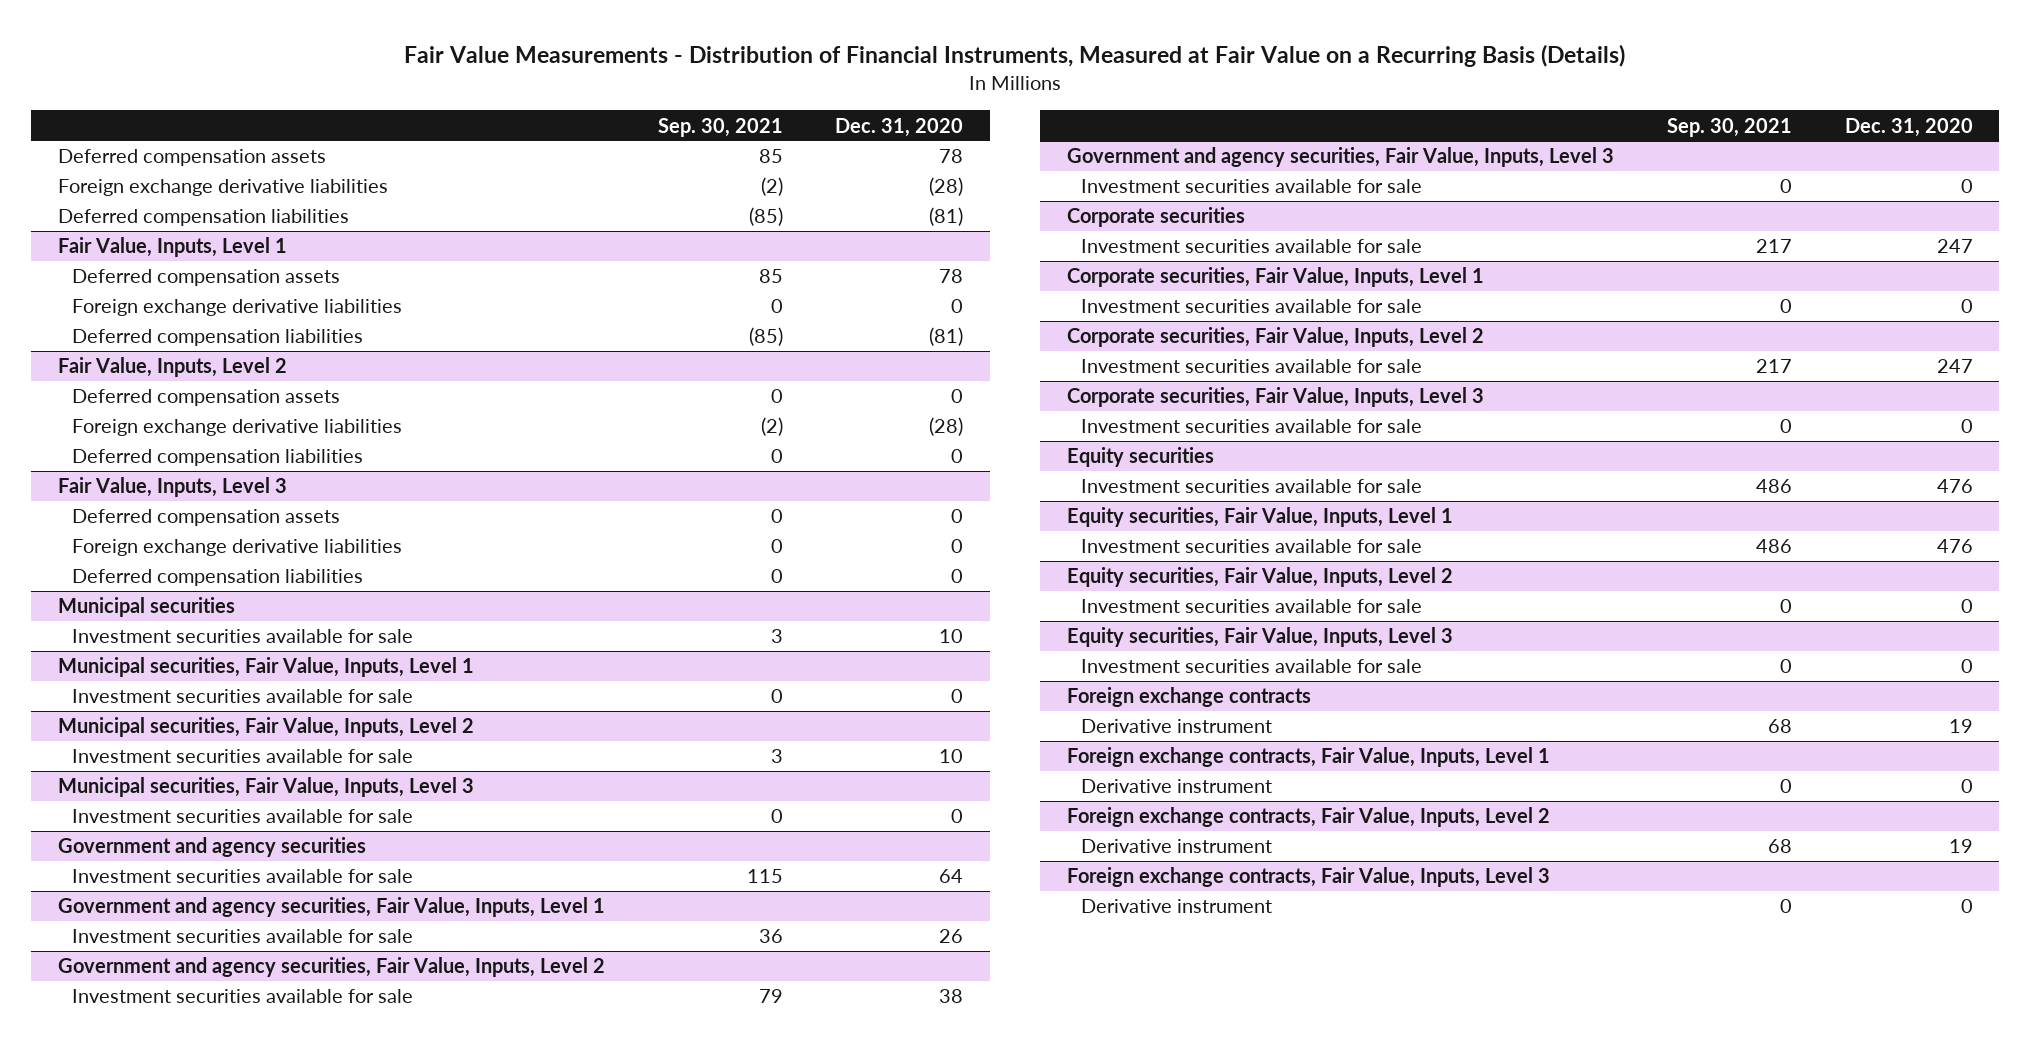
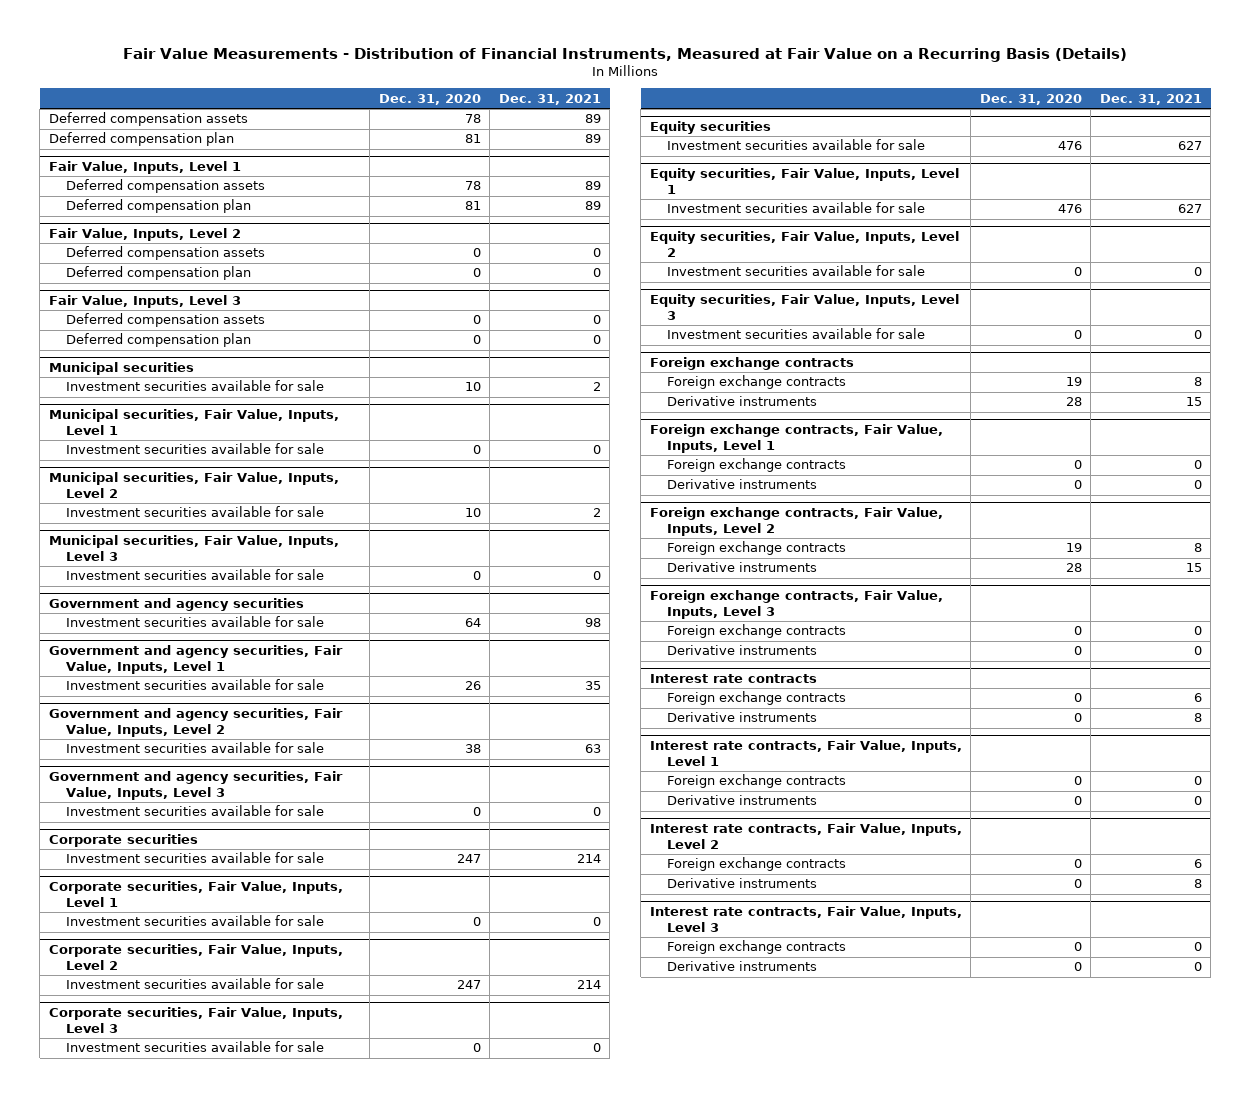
- | Sep. 30, 2021 | Dec. 31, 2020
+ | Dec. 31, 2020 | Dec. 31, 2021
- Foreign exchange derivative liabilities | (2) | (28)
- Deferred compensation liabilities | (85) | (81)
+ Deferred compensation plan | 81 | 89
@ Fair Value, Inputs, Level 1
- Foreign exchange derivative liabilities | 0 | 0
- Deferred compensation liabilities | (85) | (81)
+ Deferred compensation plan | 81 | 89
@ Fair Value, Inputs, Level 2
- Foreign exchange derivative liabilities | (2) | (28)
- Deferred compensation liabilities | 0 | 0
+ Deferred compensation plan | 0 | 0
@ Fair Value, Inputs, Level 3
- Foreign exchange derivative liabilities | 0 | 0
- Deferred compensation liabilities | 0 | 0
+ Deferred compensation plan | 0 | 0
@ Foreign exchange contracts
- Derivative instrument | 68 | 19
+ Foreign exchange contracts | 19 | 8
+ Derivative instruments | 28 | 15
@ Foreign exchange contracts, Fair Value, Inputs, Level 1
- Derivative instrument | 0 | 0
+ Foreign exchange contracts | 0 | 0
+ Derivative instruments | 0 | 0
@ Foreign exchange contracts, Fair Value, Inputs, Level 2
- Derivative instrument | 68 | 19
+ Foreign exchange contracts | 19 | 8
+ Derivative instruments | 28 | 15
@ Foreign exchange contracts, Fair Value, Inputs, Level 3
- Derivative instrument | 0 | 0
+ Foreign exchange contracts | 0 | 0
+ Derivative instruments | 0 | 0
+ Interest rate contracts
+ Foreign exchange contracts | 0 | 6
+ Derivative instruments | 0 | 8
+ Interest rate contracts, Fair Value, Inputs, Level 1
+ Foreign exchange contracts | 0 | 0
+ Derivative instruments | 0 | 0
+ Interest rate contracts, Fair Value, Inputs, Level 2
+ Foreign exchange contracts | 0 | 6
+ Derivative instruments | 0 | 8
+ Interest rate contracts, Fair Value, Inputs, Level 3
+ Foreign exchange contracts | 0 | 0
+ Derivative instruments | 0 | 0

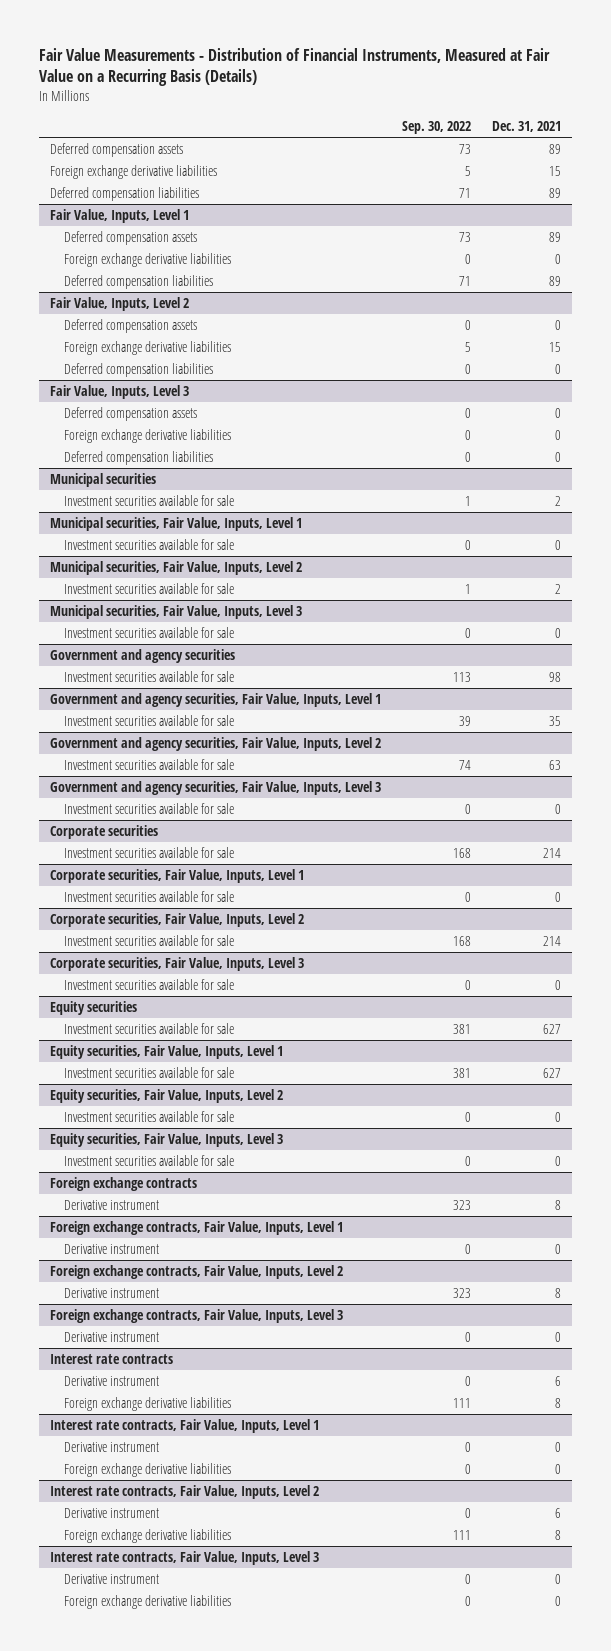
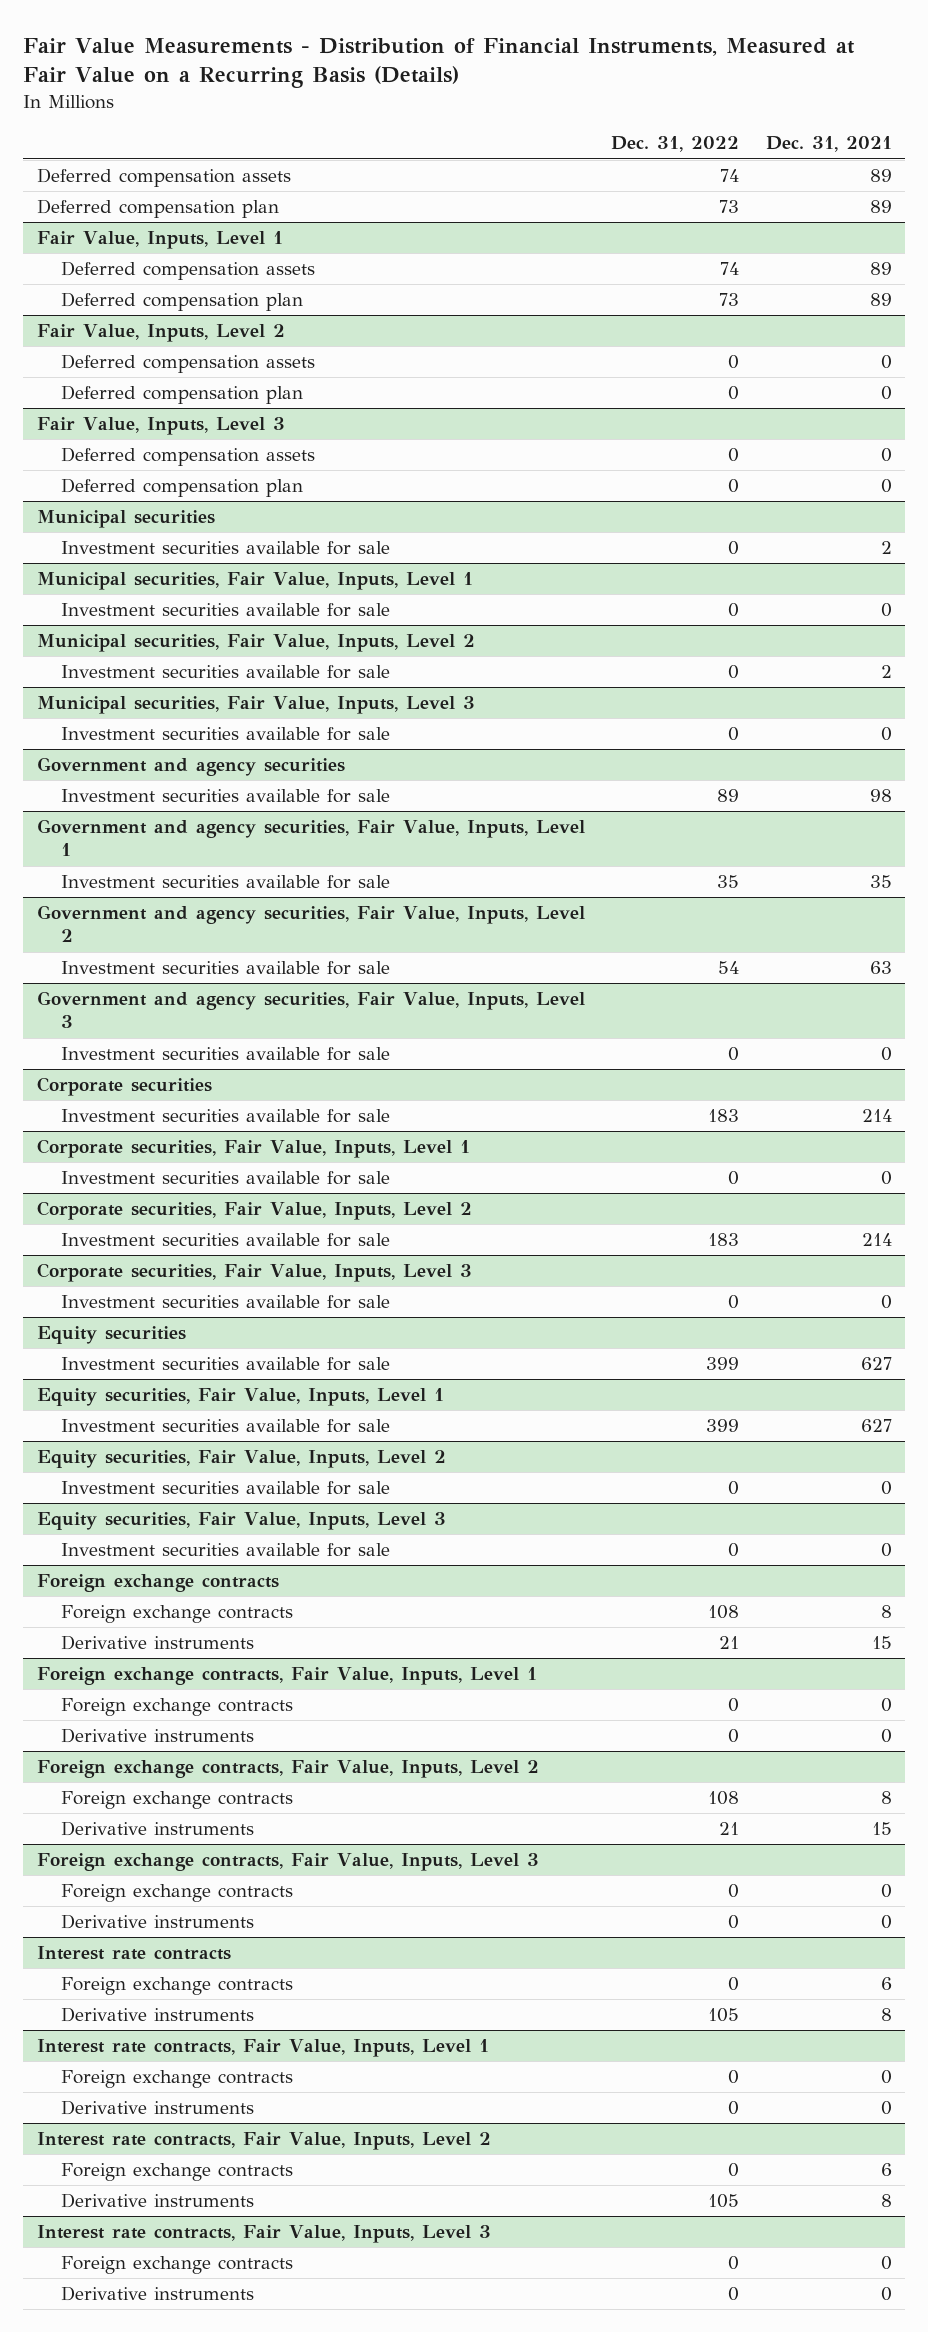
- | Sep. 30, 2022 | Dec. 31, 2021
+ | Dec. 31, 2022 | Dec. 31, 2021
- Foreign exchange derivative liabilities | 5 | 15
- Deferred compensation liabilities | 71 | 89
+ Deferred compensation plan | 73 | 89
@ Fair Value, Inputs, Level 1
- Foreign exchange derivative liabilities | 0 | 0
- Deferred compensation liabilities | 71 | 89
+ Deferred compensation plan | 73 | 89
@ Fair Value, Inputs, Level 2
- Foreign exchange derivative liabilities | 5 | 15
- Deferred compensation liabilities | 0 | 0
+ Deferred compensation plan | 0 | 0
@ Fair Value, Inputs, Level 3
- Foreign exchange derivative liabilities | 0 | 0
- Deferred compensation liabilities | 0 | 0
+ Deferred compensation plan | 0 | 0
@ Foreign exchange contracts
- Derivative instrument | 323 | 8
+ Foreign exchange contracts | 108 | 8
+ Derivative instruments | 21 | 15
@ Foreign exchange contracts, Fair Value, Inputs, Level 1
- Derivative instrument | 0 | 0
+ Foreign exchange contracts | 0 | 0
+ Derivative instruments | 0 | 0
@ Foreign exchange contracts, Fair Value, Inputs, Level 2
- Derivative instrument | 323 | 8
+ Foreign exchange contracts | 108 | 8
+ Derivative instruments | 21 | 15
@ Foreign exchange contracts, Fair Value, Inputs, Level 3
- Derivative instrument | 0 | 0
+ Foreign exchange contracts | 0 | 0
+ Derivative instruments | 0 | 0
@ Interest rate contracts
- Derivative instrument | 0 | 6
- Foreign exchange derivative liabilities | 111 | 8
+ Foreign exchange contracts | 0 | 6
+ Derivative instruments | 105 | 8
@ Interest rate contracts, Fair Value, Inputs, Level 1
- Derivative instrument | 0 | 0
- Foreign exchange derivative liabilities | 0 | 0
+ Foreign exchange contracts | 0 | 0
+ Derivative instruments | 0 | 0
@ Interest rate contracts, Fair Value, Inputs, Level 2
- Derivative instrument | 0 | 6
- Foreign exchange derivative liabilities | 111 | 8
+ Foreign exchange contracts | 0 | 6
+ Derivative instruments | 105 | 8
@ Interest rate contracts, Fair Value, Inputs, Level 3
- Derivative instrument | 0 | 0
- Foreign exchange derivative liabilities | 0 | 0
+ Foreign exchange contracts | 0 | 0
+ Derivative instruments | 0 | 0

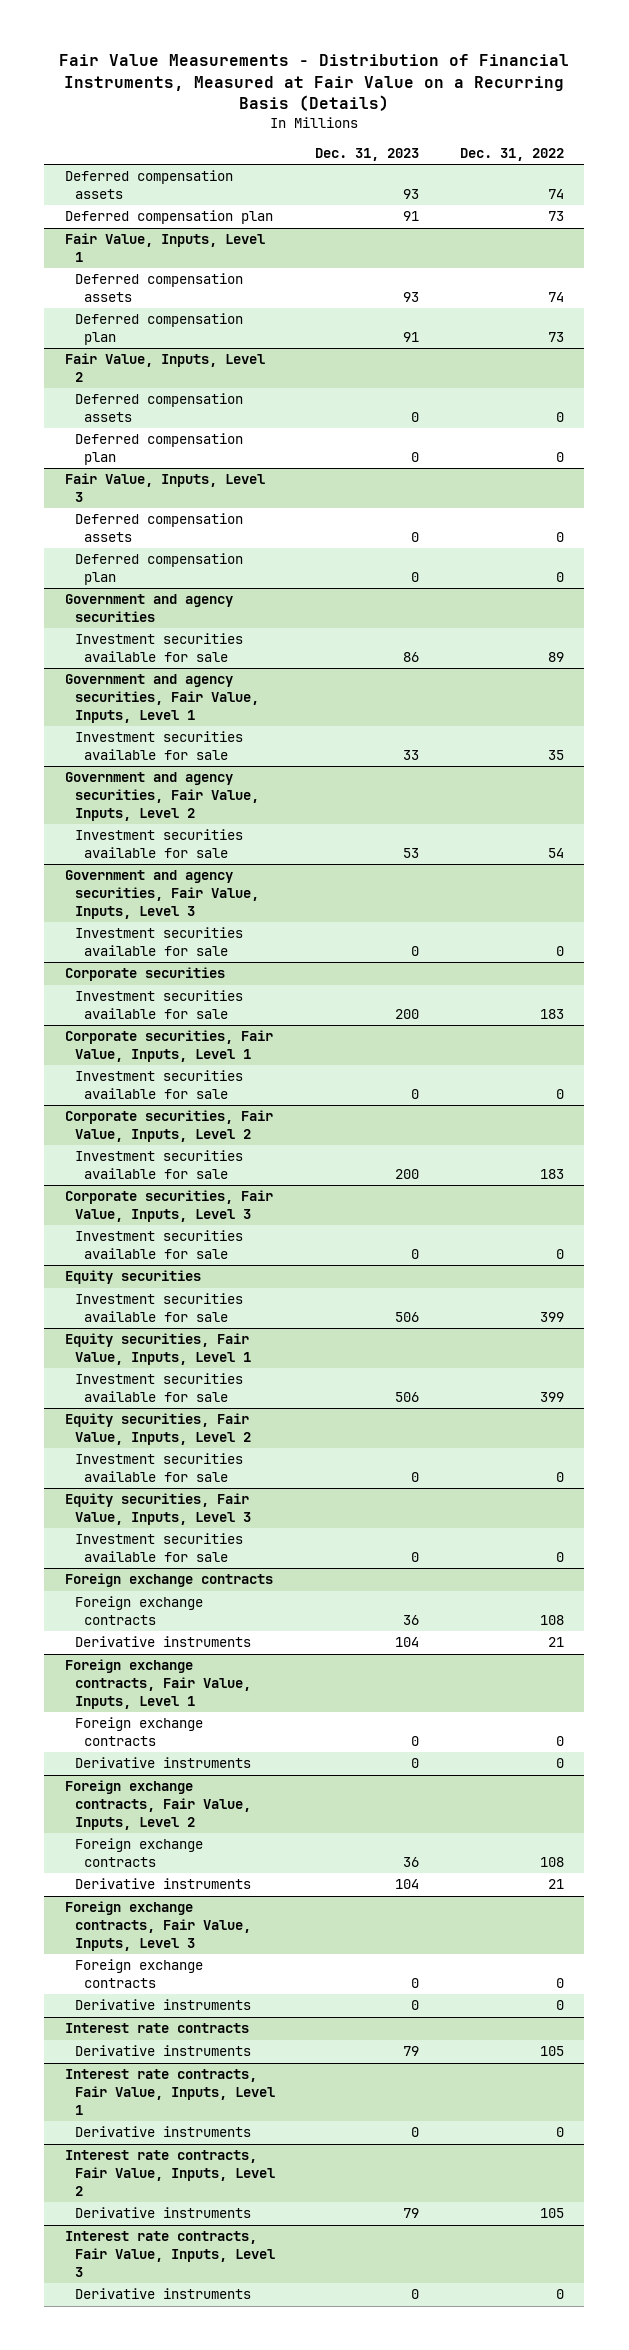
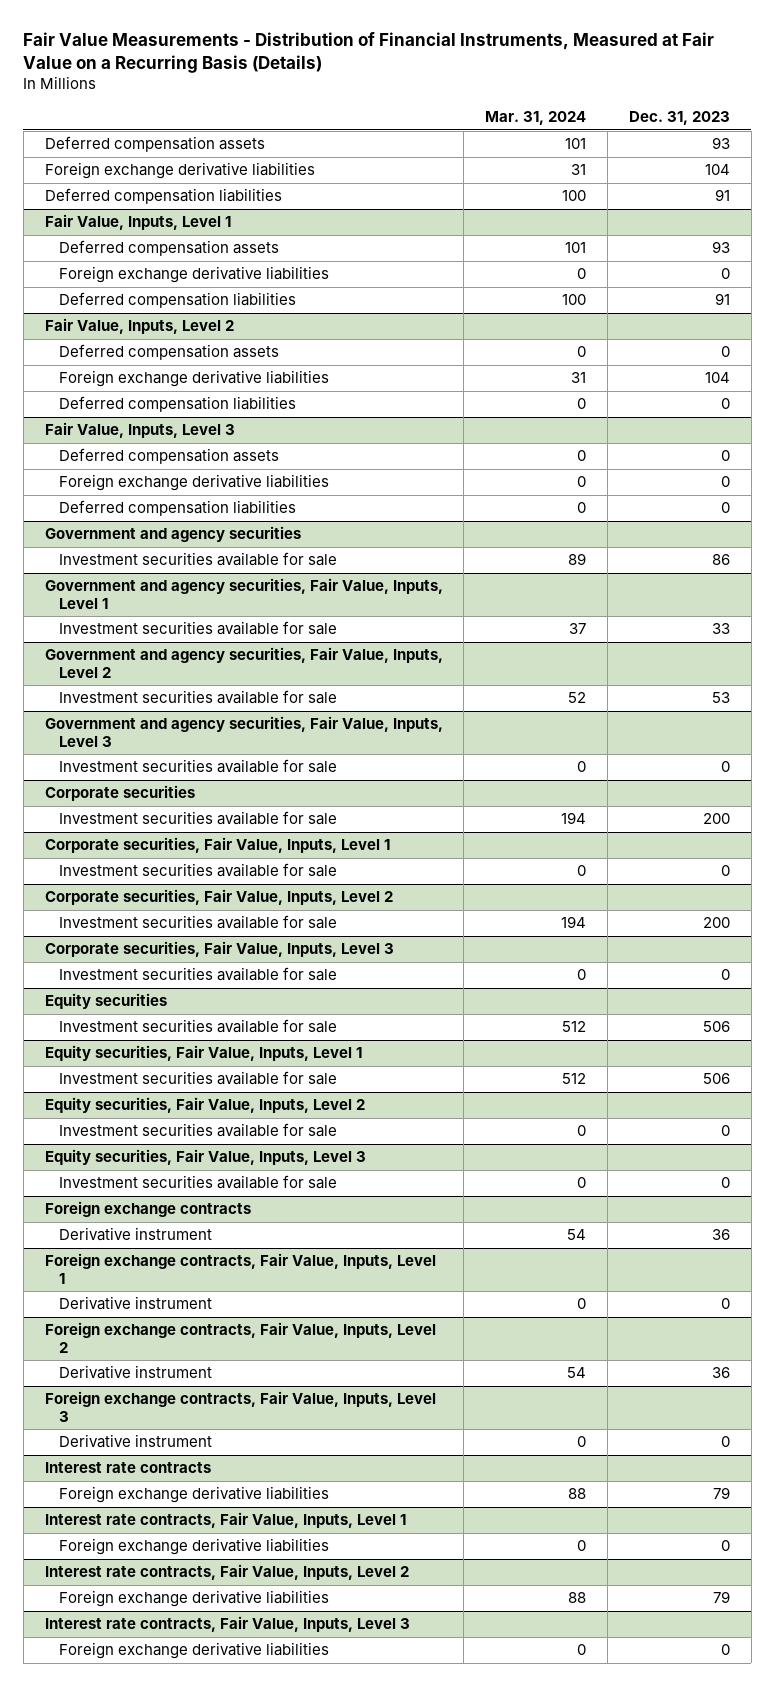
- | Dec. 31, 2023 | Dec. 31, 2022
+ | Mar. 31, 2024 | Dec. 31, 2023
- Deferred compensation plan | 91 | 73
+ Foreign exchange derivative liabilities | 31 | 104
+ Deferred compensation liabilities | 100 | 91
@ Fair Value, Inputs, Level 1
- Deferred compensation plan | 91 | 73
+ Foreign exchange derivative liabilities | 0 | 0
+ Deferred compensation liabilities | 100 | 91
@ Fair Value, Inputs, Level 2
- Deferred compensation plan | 0 | 0
+ Foreign exchange derivative liabilities | 31 | 104
+ Deferred compensation liabilities | 0 | 0
@ Fair Value, Inputs, Level 3
- Deferred compensation plan | 0 | 0
+ Foreign exchange derivative liabilities | 0 | 0
+ Deferred compensation liabilities | 0 | 0
@ Foreign exchange contracts
- Foreign exchange contracts | 36 | 108
- Derivative instruments | 104 | 21
+ Derivative instrument | 54 | 36
@ Foreign exchange contracts, Fair Value, Inputs, Level 1
- Foreign exchange contracts | 0 | 0
- Derivative instruments | 0 | 0
+ Derivative instrument | 0 | 0
@ Foreign exchange contracts, Fair Value, Inputs, Level 2
- Foreign exchange contracts | 36 | 108
- Derivative instruments | 104 | 21
+ Derivative instrument | 54 | 36
@ Foreign exchange contracts, Fair Value, Inputs, Level 3
- Foreign exchange contracts | 0 | 0
- Derivative instruments | 0 | 0
+ Derivative instrument | 0 | 0
@ Interest rate contracts
- Derivative instruments | 79 | 105
+ Foreign exchange derivative liabilities | 88 | 79
@ Interest rate contracts, Fair Value, Inputs, Level 1
- Derivative instruments | 0 | 0
+ Foreign exchange derivative liabilities | 0 | 0
@ Interest rate contracts, Fair Value, Inputs, Level 2
- Derivative instruments | 79 | 105
+ Foreign exchange derivative liabilities | 88 | 79
@ Interest rate contracts, Fair Value, Inputs, Level 3
- Derivative instruments | 0 | 0
+ Foreign exchange derivative liabilities | 0 | 0

